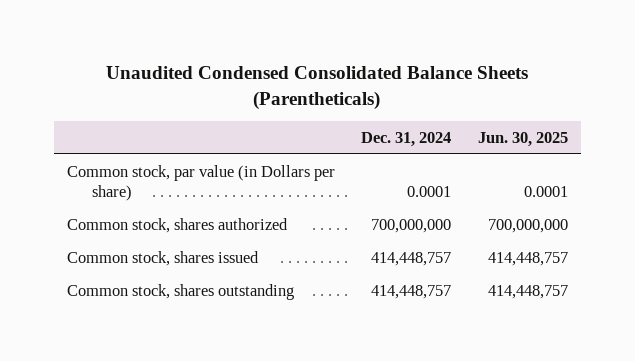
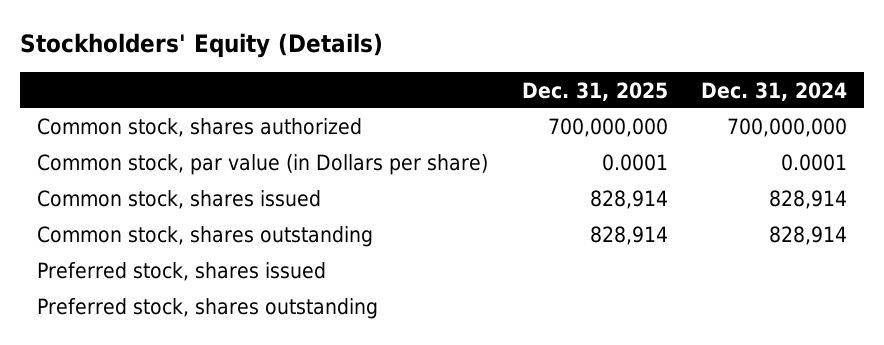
- Unaudited Condensed Consolidated Balance Sheets (Parentheticals)
+ Stockholders' Equity (Details)
- | Dec. 31, 2024 | Jun. 30, 2025
+ | Dec. 31, 2025 | Dec. 31, 2024
- Common stock, shares issued | 414,448,757 | 414,448,757
- Common stock, shares outstanding | 414,448,757 | 414,448,757
moved down: Common stock, par value (in Dollars per share) | 0.0001 | 0.0001
+ Common stock, shares issued | 828,914 | 828,914
+ Common stock, shares outstanding | 828,914 | 828,914
+ Preferred stock, shares issued
+ Preferred stock, shares outstanding

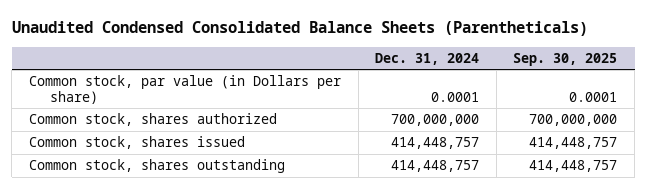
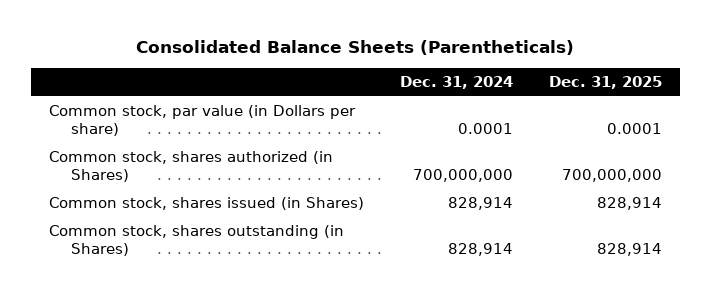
- Unaudited Condensed Consolidated Balance Sheets (Parentheticals)
+ Consolidated Balance Sheets (Parentheticals)
- | Dec. 31, 2024 | Sep. 30, 2025
+ | Dec. 31, 2024 | Dec. 31, 2025
- Common stock, shares authorized | 700,000,000 | 700,000,000
- Common stock, shares issued | 414,448,757 | 414,448,757
- Common stock, shares outstanding | 414,448,757 | 414,448,757
+ Common stock, shares authorized (in Shares) | 700,000,000 | 700,000,000
+ Common stock, shares issued (in Shares) | 828,914 | 828,914
+ Common stock, shares outstanding (in Shares) | 828,914 | 828,914

